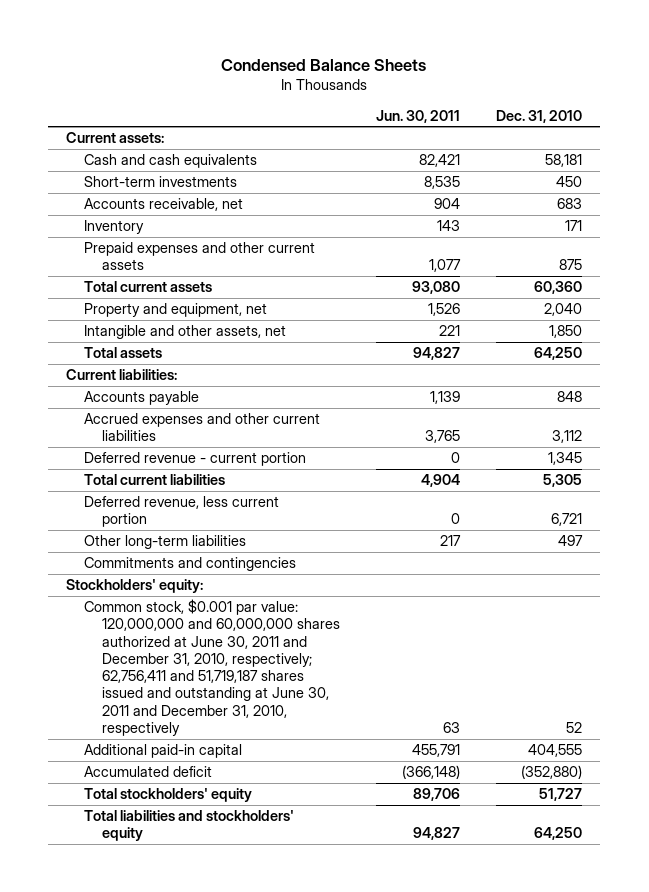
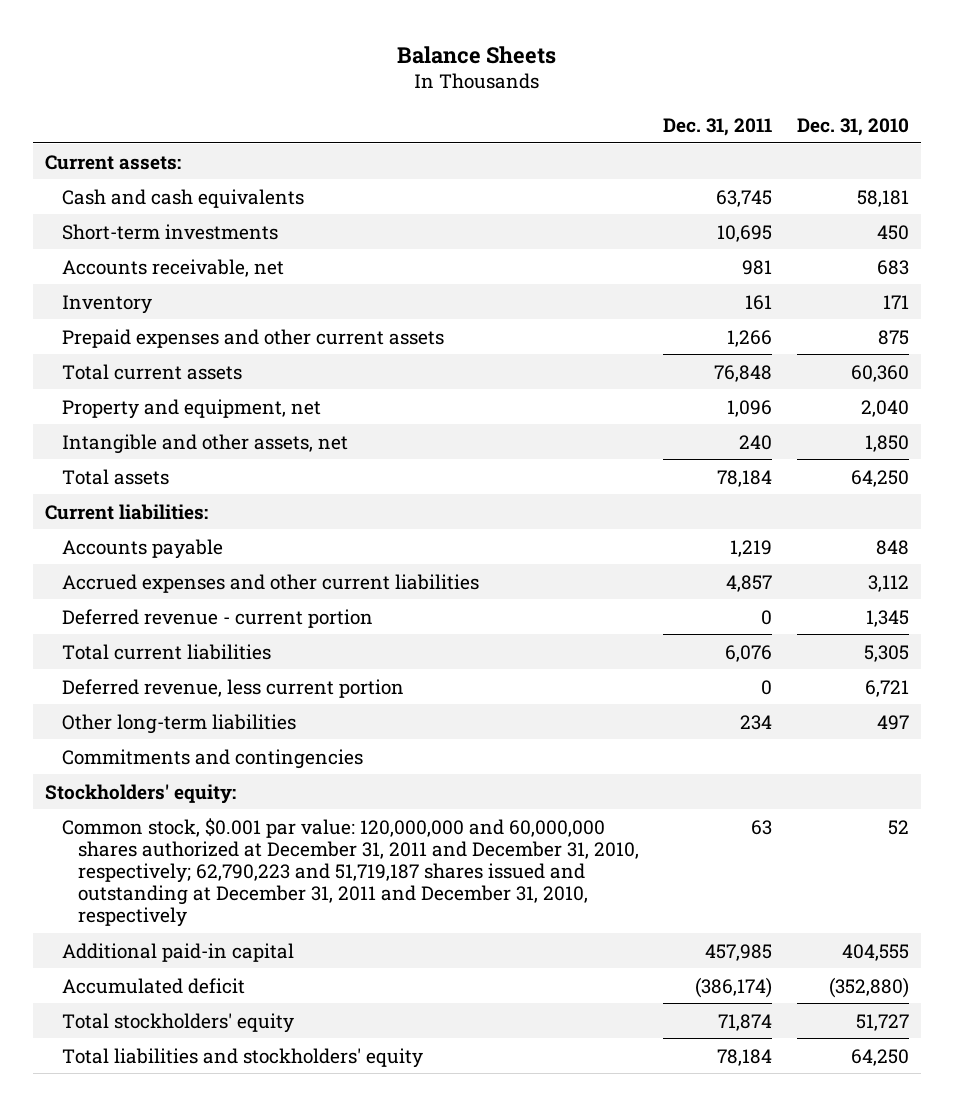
- Condensed Balance Sheets
+ Balance Sheets
- | Jun. 30, 2011 | Dec. 31, 2010
+ | Dec. 31, 2011 | Dec. 31, 2010
- Common stock, $0.001 par value: 120,000,000 and 60,000,000 shares authorized at June 30, 2011 and December 31, 2010, respectively; 62,756,411 and 51,719,187 shares issued and outstanding at June 30, 2011 and December 31, 2010, respectively | 63 | 52
+ Common stock, $0.001 par value: 120,000,000 and 60,000,000 shares authorized at December 31, 2011 and December 31, 2010, respectively; 62,790,223 and 51,719,187 shares issued and outstanding at December 31, 2011 and December 31, 2010, respectively | 63 | 52

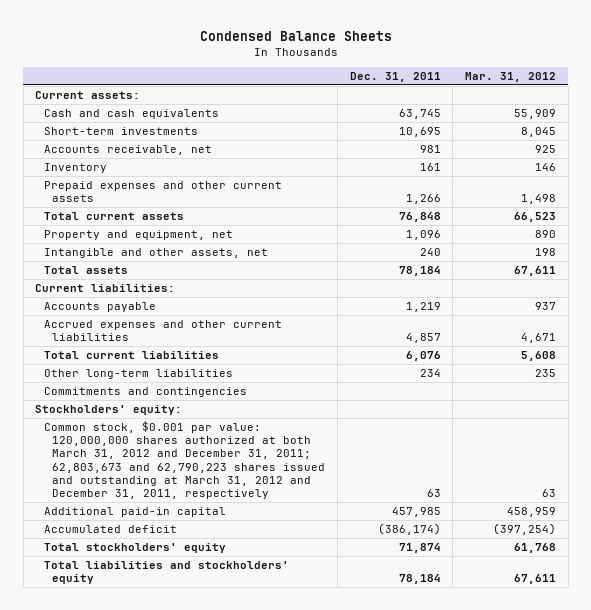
- Balance Sheets
+ Condensed Balance Sheets
- | Dec. 31, 2011 | Dec. 31, 2010
+ | Dec. 31, 2011 | Mar. 31, 2012
- Deferred revenue - current portion | 0 | 1,345
- Deferred revenue, less current portion | 0 | 6,721
- Common stock, $0.001 par value: 120,000,000 and 60,000,000 shares authorized at December 31, 2011 and December 31, 2010, respectively; 62,790,223 and 51,719,187 shares issued and outstanding at December 31, 2011 and December 31, 2010, respectively | 63 | 52
+ Common stock, $0.001 par value: 120,000,000 shares authorized at both March 31, 2012 and December 31, 2011; 62,803,673 and 62,790,223 shares issued and outstanding at March 31, 2012 and December 31, 2011, respectively | 63 | 63

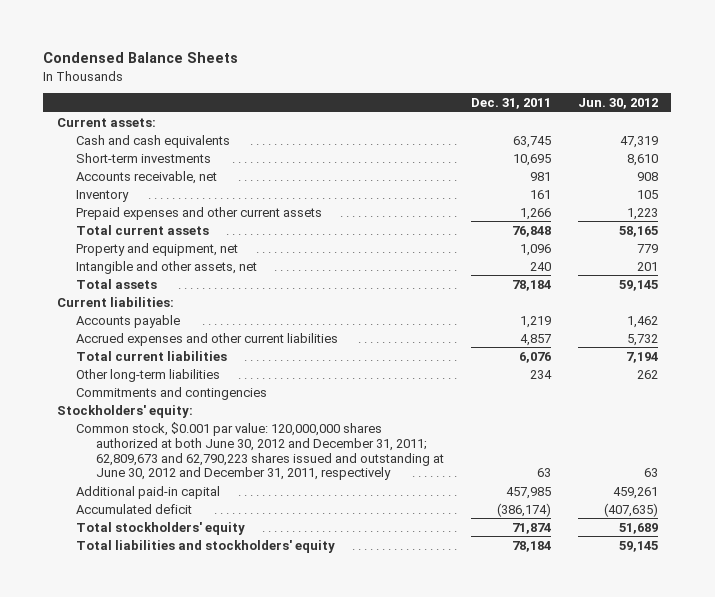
- | Dec. 31, 2011 | Mar. 31, 2012
+ | Dec. 31, 2011 | Jun. 30, 2012
- Common stock, $0.001 par value: 120,000,000 shares authorized at both March 31, 2012 and December 31, 2011; 62,803,673 and 62,790,223 shares issued and outstanding at March 31, 2012 and December 31, 2011, respectively | 63 | 63
+ Common stock, $0.001 par value: 120,000,000 shares authorized at both June 30, 2012 and December 31, 2011; 62,809,673 and 62,790,223 shares issued and outstanding at June 30, 2012 and December 31, 2011, respectively | 63 | 63

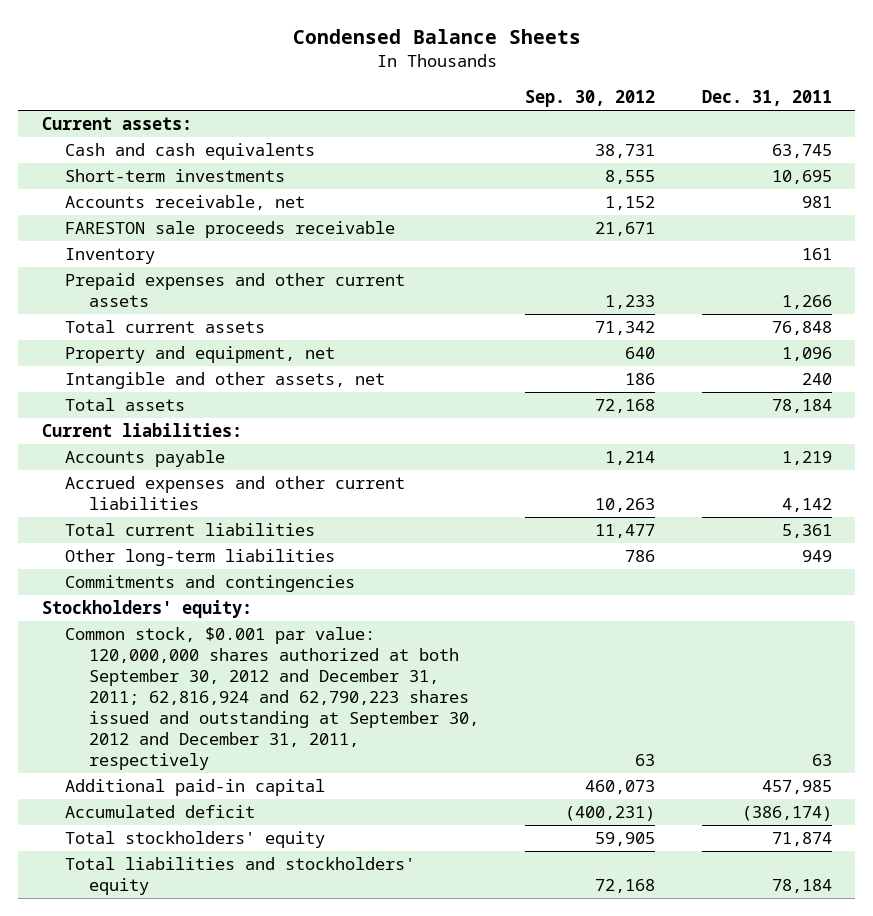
- | Dec. 31, 2011 | Jun. 30, 2012
+ | Sep. 30, 2012 | Dec. 31, 2011
+ FARESTON sale proceeds receivable | 21,671 |
- Accrued expenses and other current liabilities | 4,857 | 5,732
- Total current liabilities | 6,076 | 7,194
- Other long-term liabilities | 234 | 262
+ Accrued expenses and other current liabilities | 10,263 | 4,142
+ Total current liabilities | 11,477 | 5,361
+ Other long-term liabilities | 786 | 949
- Common stock, $0.001 par value: 120,000,000 shares authorized at both June 30, 2012 and December 31, 2011; 62,809,673 and 62,790,223 shares issued and outstanding at June 30, 2012 and December 31, 2011, respectively | 63 | 63
+ Common stock, $0.001 par value: 120,000,000 shares authorized at both September 30, 2012 and December 31, 2011; 62,816,924 and 62,790,223 shares issued and outstanding at September 30, 2012 and December 31, 2011, respectively | 63 | 63

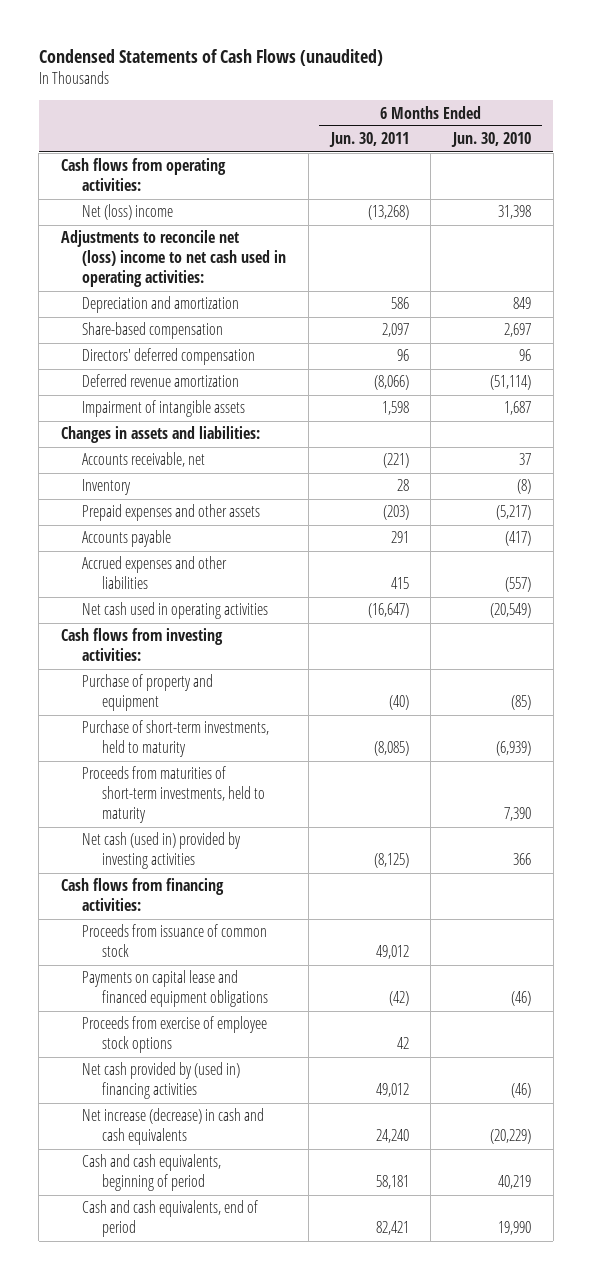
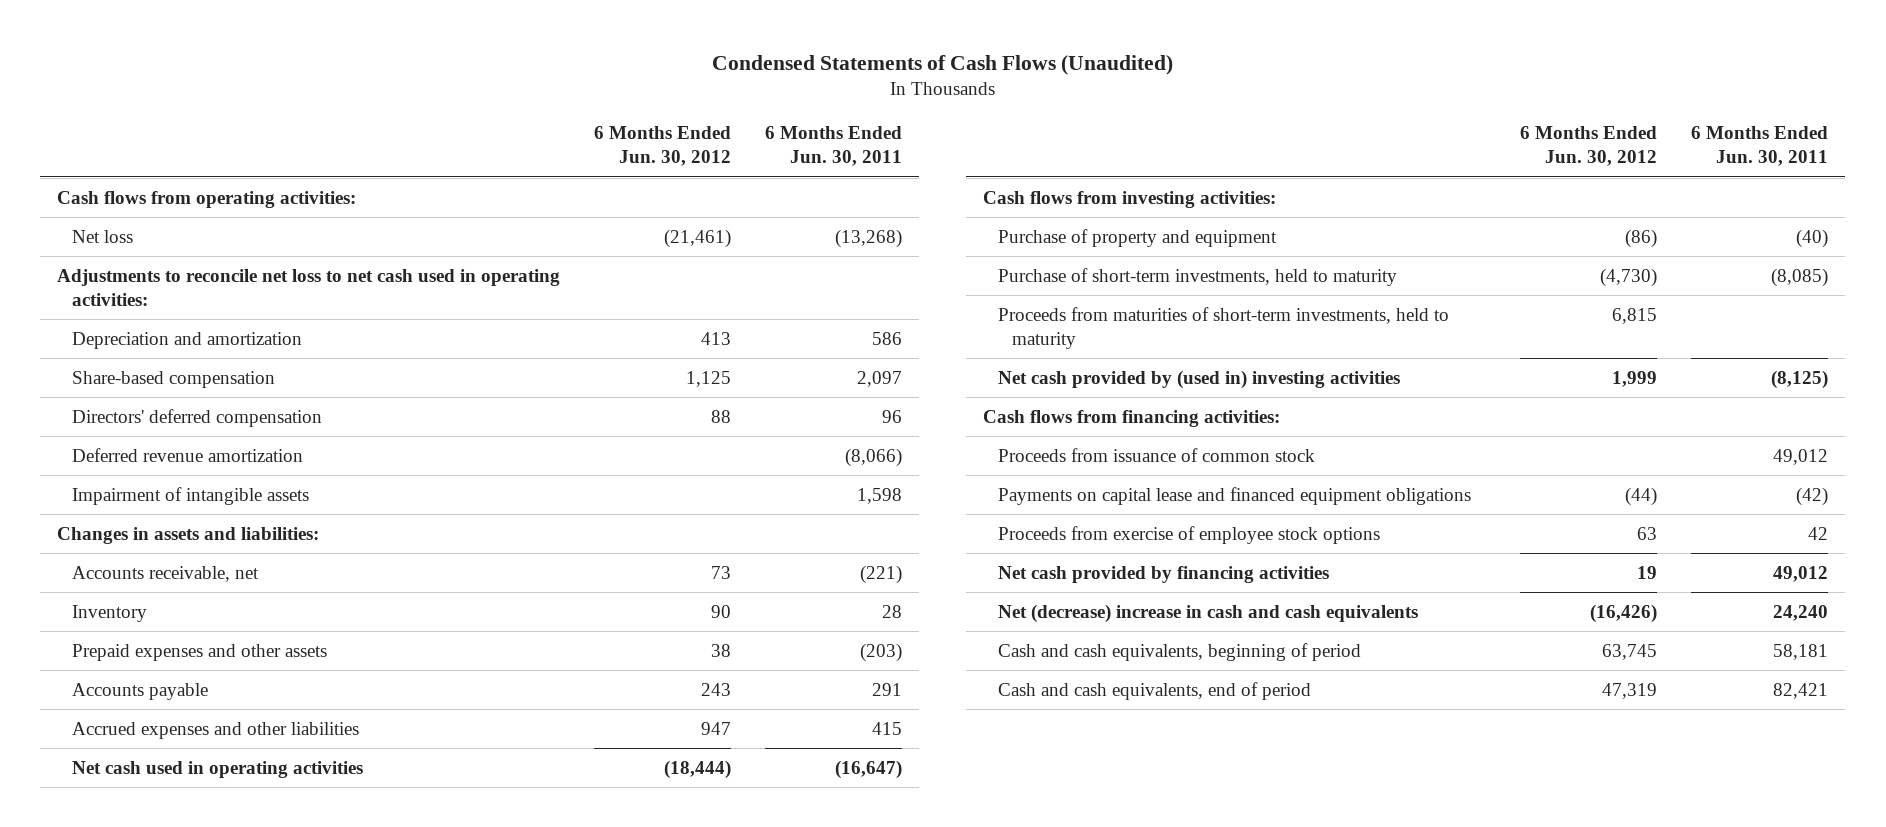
- Condensed Statements of Cash Flows (unaudited)
+ Condensed Statements of Cash Flows (Unaudited)
- | 6 Months Ended Jun. 30, 2011 | 6 Months Ended Jun. 30, 2010
+ | 6 Months Ended Jun. 30, 2012 | 6 Months Ended Jun. 30, 2011
- Net (loss) income | (13,268) | 31,398
- Adjustments to reconcile net (loss) income to net cash used in operating activities:
+ Net loss | (21,461) | (13,268)
+ Adjustments to reconcile net loss to net cash used in operating activities:
- Net cash (used in) provided by investing activities | (8,125) | 366
+ Net cash provided by (used in) investing activities | 1,999 | (8,125)
- Net cash provided by (used in) financing activities | 49,012 | (46)
- Net increase (decrease) in cash and cash equivalents | 24,240 | (20,229)
+ Net cash provided by financing activities | 19 | 49,012
+ Net (decrease) increase in cash and cash equivalents | (16,426) | 24,240

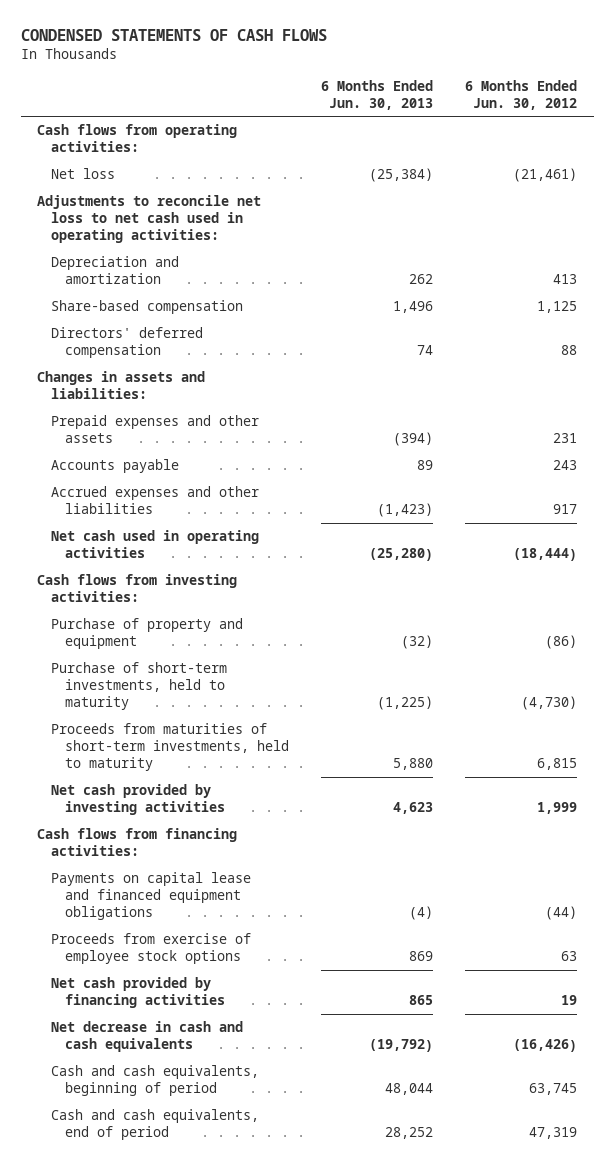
- Condensed Statements of Cash Flows (Unaudited)
+ CONDENSED STATEMENTS OF CASH FLOWS
- | 6 Months Ended Jun. 30, 2012 | 6 Months Ended Jun. 30, 2011
+ | 6 Months Ended Jun. 30, 2013 | 6 Months Ended Jun. 30, 2012
- Deferred revenue amortization | | (8,066)
- Impairment of intangible assets | | 1,598
- Accounts receivable, net | 73 | (221)
- Inventory | 90 | 28
- Prepaid expenses and other assets | 38 | (203)
+ Prepaid expenses and other assets | (394) | 231
- Accrued expenses and other liabilities | 947 | 415
+ Accrued expenses and other liabilities | (1,423) | 917
- Net cash provided by (used in) investing activities | 1,999 | (8,125)
+ Net cash provided by investing activities | 4,623 | 1,999
- Proceeds from issuance of common stock | | 49,012
- Net (decrease) increase in cash and cash equivalents | (16,426) | 24,240
+ Net decrease in cash and cash equivalents | (19,792) | (16,426)

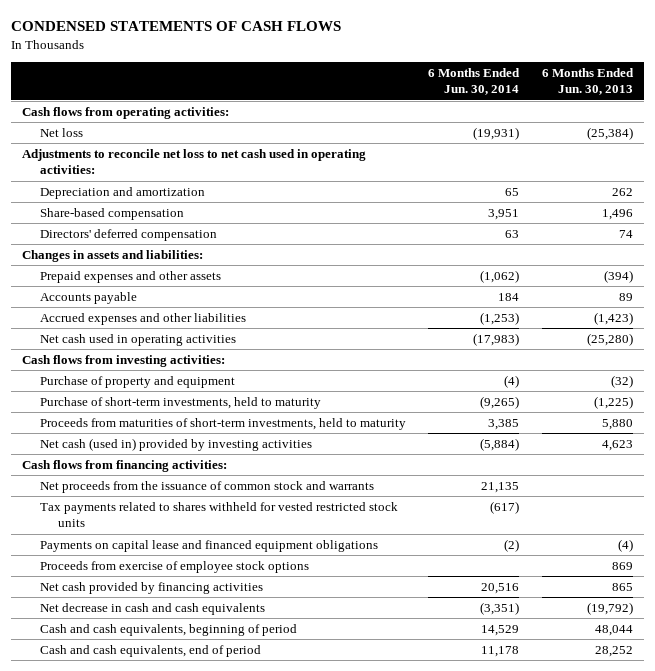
- | 6 Months Ended Jun. 30, 2013 | 6 Months Ended Jun. 30, 2012
+ | 6 Months Ended Jun. 30, 2014 | 6 Months Ended Jun. 30, 2013
- Net cash provided by investing activities | 4,623 | 1,999
+ Net cash (used in) provided by investing activities | (5,884) | 4,623
+ Net proceeds from the issuance of common stock and warrants | 21,135 |
+ Tax payments related to shares withheld for vested restricted stock units | (617) |

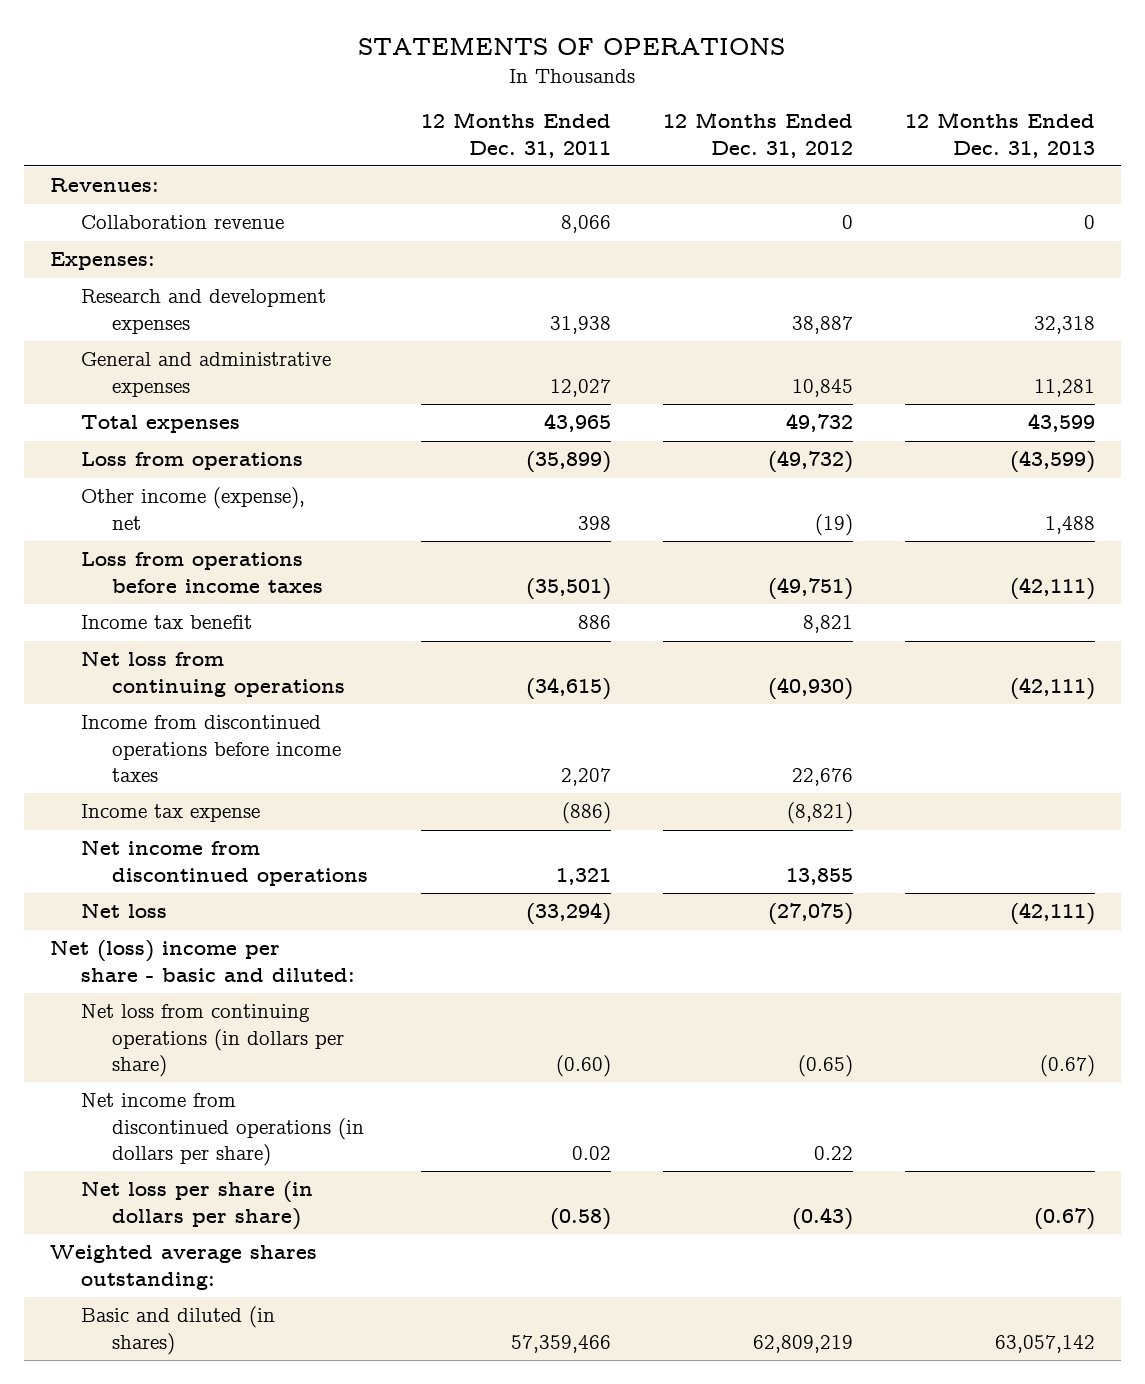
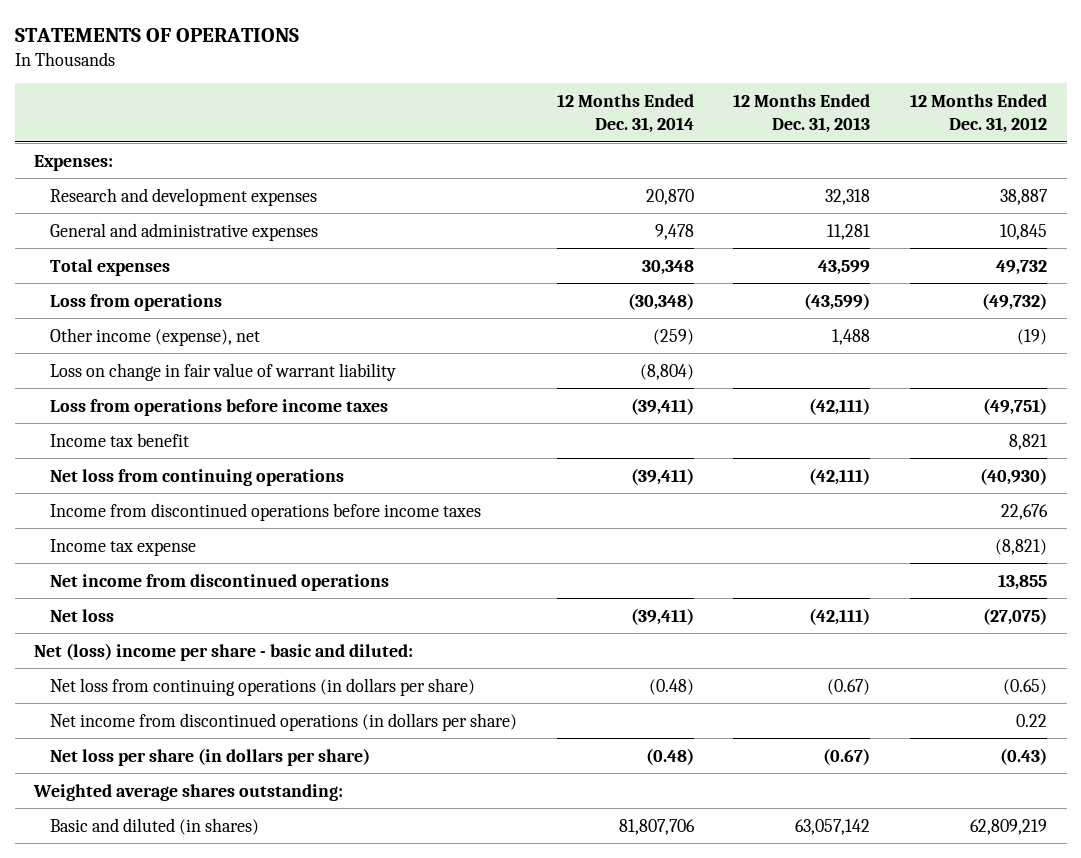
- | 12 Months Ended Dec. 31, 2011 | 12 Months Ended Dec. 31, 2012 | 12 Months Ended Dec. 31, 2013
+ | 12 Months Ended Dec. 31, 2014 | 12 Months Ended Dec. 31, 2013 | 12 Months Ended Dec. 31, 2012
- Revenues:
- Collaboration revenue | 8,066 | 0 | 0
+ Loss on change in fair value of warrant liability | (8,804) | |

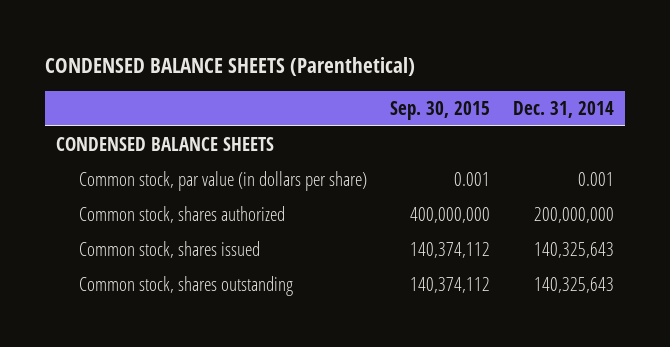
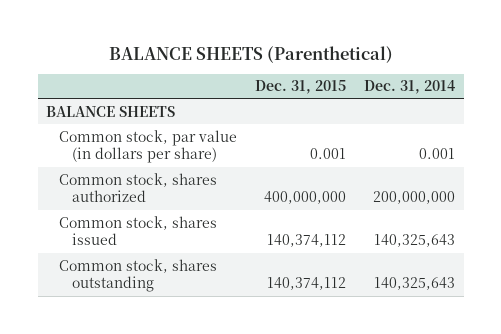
- CONDENSED BALANCE SHEETS (Parenthetical)
+ BALANCE SHEETS (Parenthetical)
- | Sep. 30, 2015 | Dec. 31, 2014
+ | Dec. 31, 2015 | Dec. 31, 2014
- CONDENSED BALANCE SHEETS
+ BALANCE SHEETS

